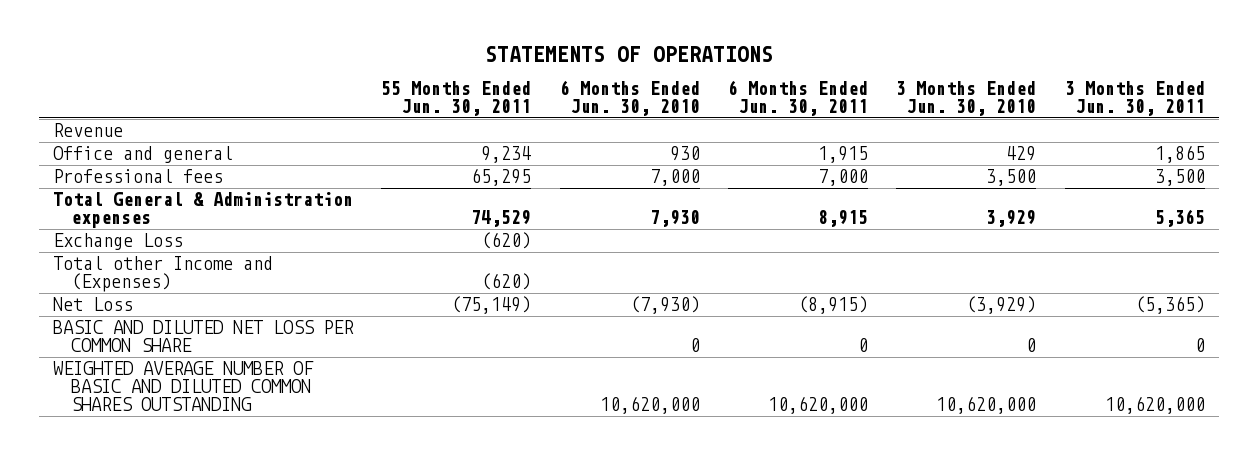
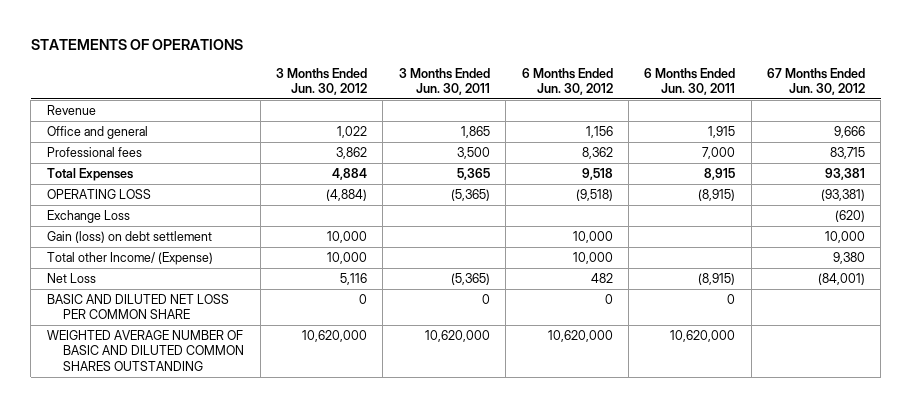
- | 55 Months Ended Jun. 30, 2011 | 6 Months Ended Jun. 30, 2010 | 6 Months Ended Jun. 30, 2011 | 3 Months Ended Jun. 30, 2010 | 3 Months Ended Jun. 30, 2011
+ | 3 Months Ended Jun. 30, 2012 | 3 Months Ended Jun. 30, 2011 | 6 Months Ended Jun. 30, 2012 | 6 Months Ended Jun. 30, 2011 | 67 Months Ended Jun. 30, 2012
- Total General & Administration expenses | 74,529 | 7,930 | 8,915 | 3,929 | 5,365
+ Total Expenses | 4,884 | 5,365 | 9,518 | 8,915 | 93,381
+ OPERATING LOSS | (4,884) | (5,365) | (9,518) | (8,915) | (93,381)
- Total other Income and (Expenses) | (620) | | | |
+ Gain (loss) on debt settlement | 10,000 | | 10,000 | | 10,000
+ Total other Income/ (Expense) | 10,000 | | 10,000 | | 9,380

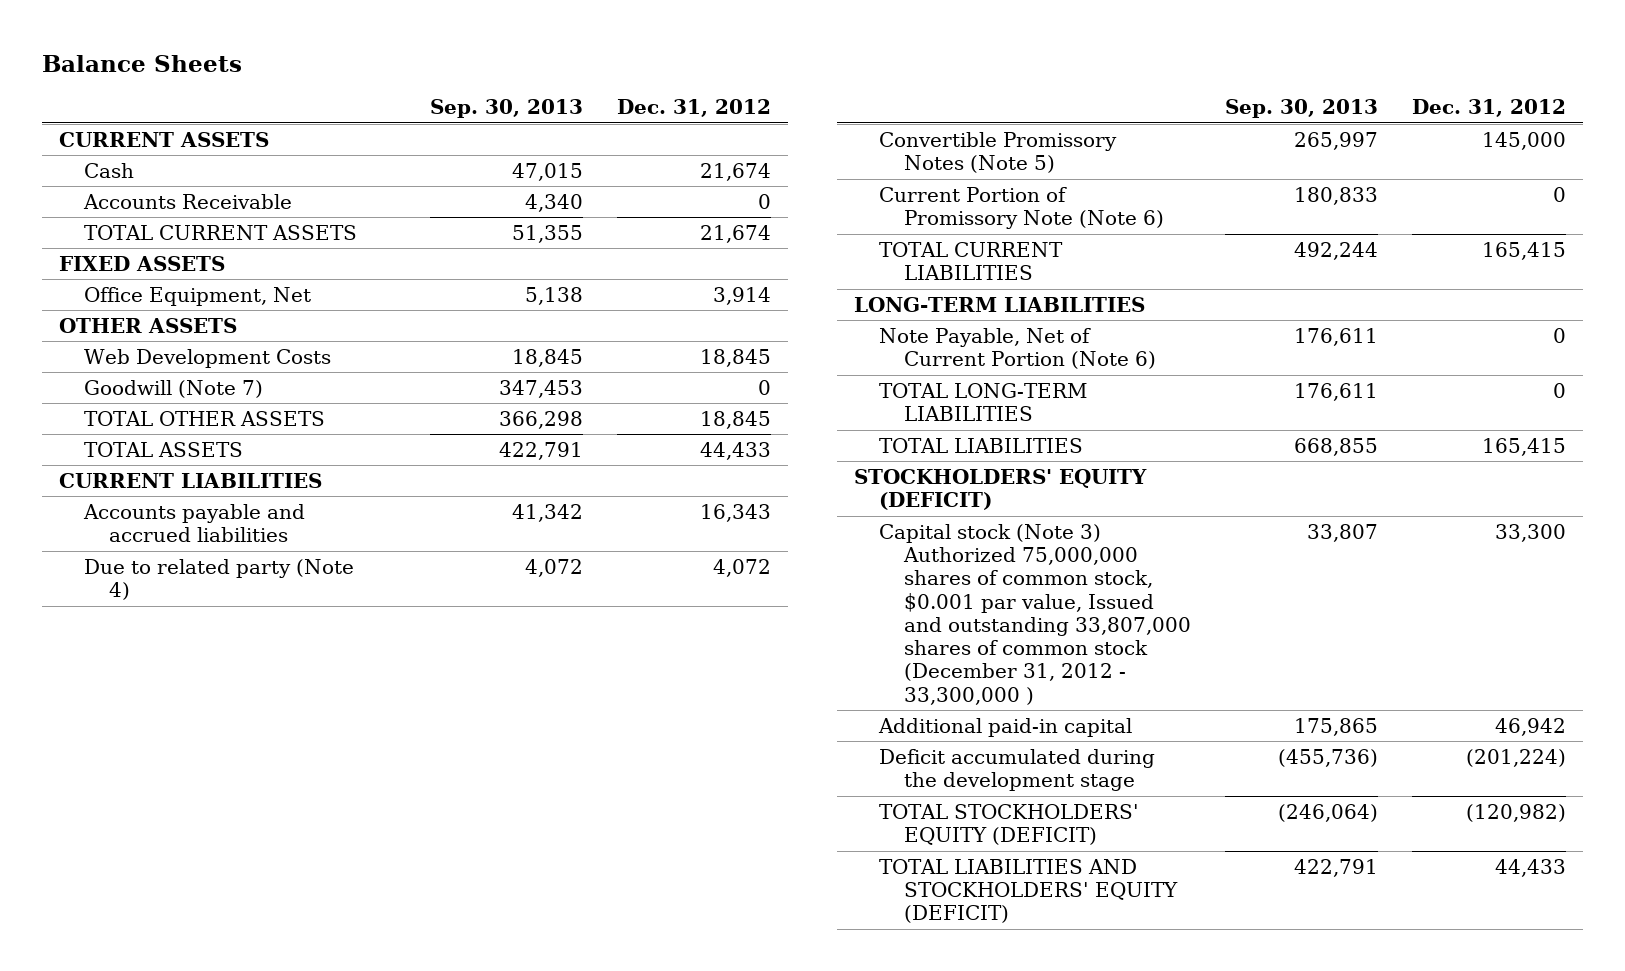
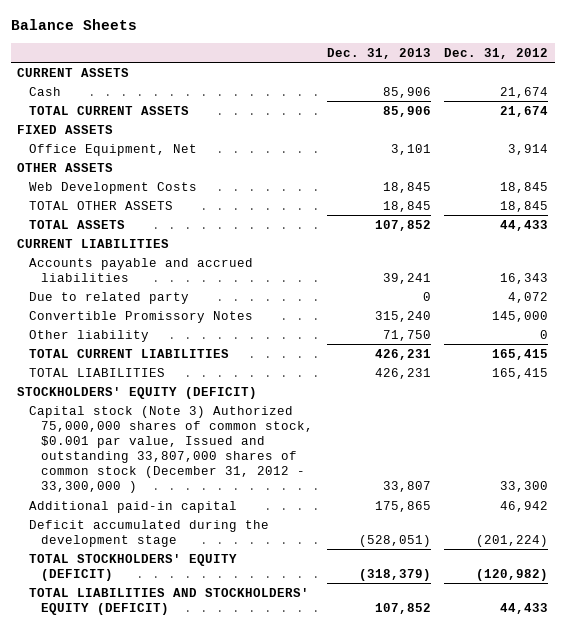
- | Sep. 30, 2013 | Dec. 31, 2012
+ | Dec. 31, 2013 | Dec. 31, 2012
- Accounts Receivable | 4,340 | 0
- Goodwill (Note 7) | 347,453 | 0
- Due to related party (Note 4) | 4,072 | 4,072
- Convertible Promissory Notes (Note 5) | 265,997 | 145,000
- Current Portion of Promissory Note (Note 6) | 180,833 | 0
+ Due to related party | 0 | 4,072
+ Convertible Promissory Notes | 315,240 | 145,000
+ Other liability | 71,750 | 0
- LONG-TERM LIABILITIES
- Note Payable, Net of Current Portion (Note 6) | 176,611 | 0
- TOTAL LONG-TERM LIABILITIES | 176,611 | 0

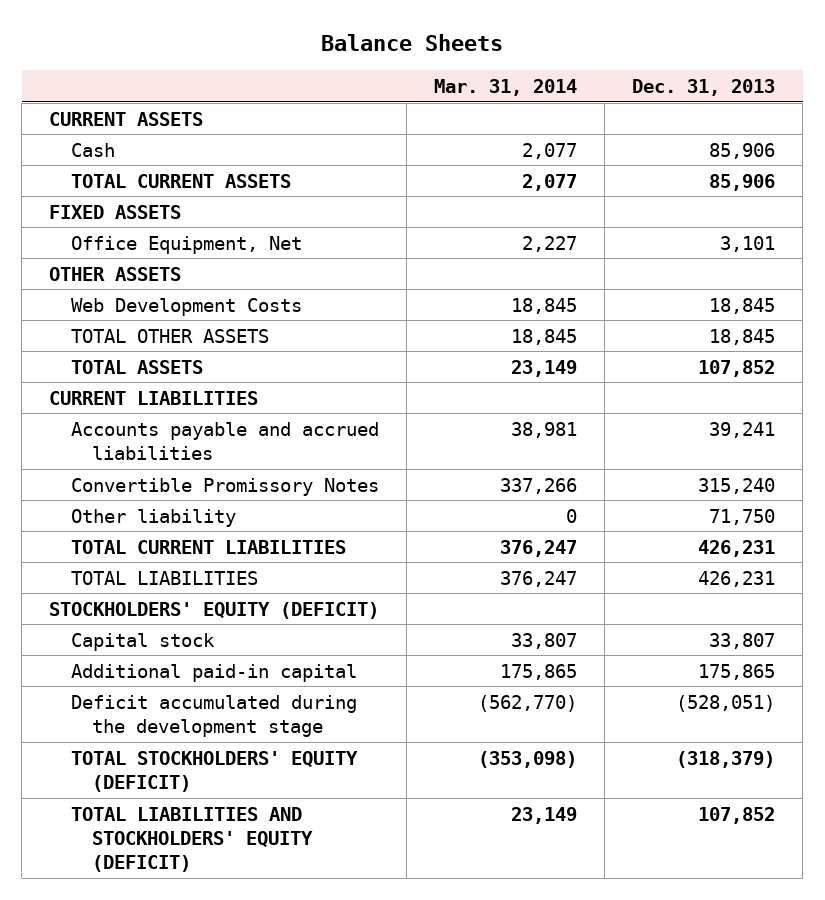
- | Dec. 31, 2013 | Dec. 31, 2012
+ | Mar. 31, 2014 | Dec. 31, 2013
- Due to related party | 0 | 4,072
- Capital stock (Note 3) Authorized 75,000,000 shares of common stock, $0.001 par value, Issued and outstanding 33,807,000 shares of common stock (December 31, 2012 - 33,300,000 ) | 33,807 | 33,300
+ Capital stock | 33,807 | 33,807

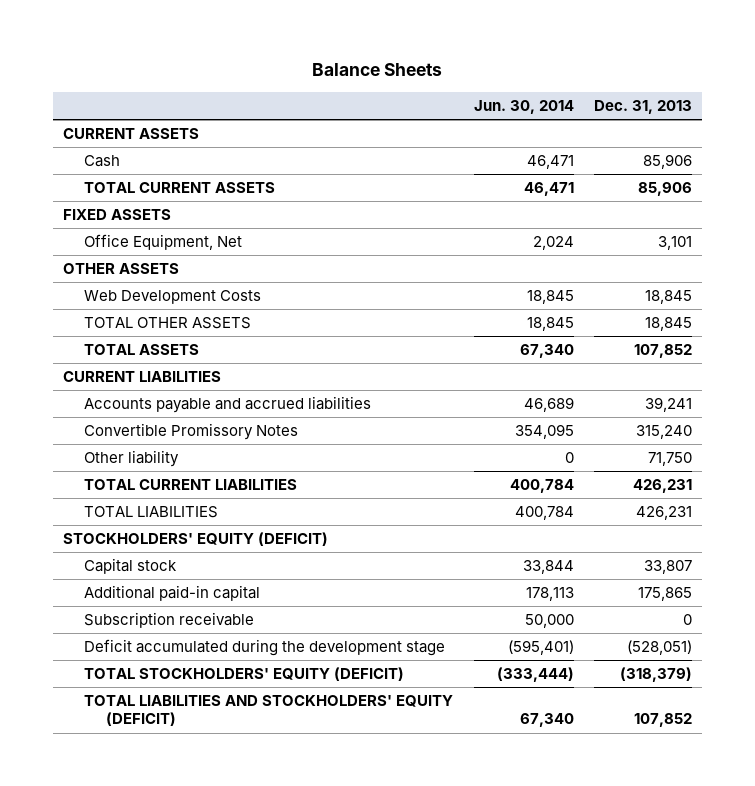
- | Mar. 31, 2014 | Dec. 31, 2013
+ | Jun. 30, 2014 | Dec. 31, 2013
+ Subscription receivable | 50,000 | 0

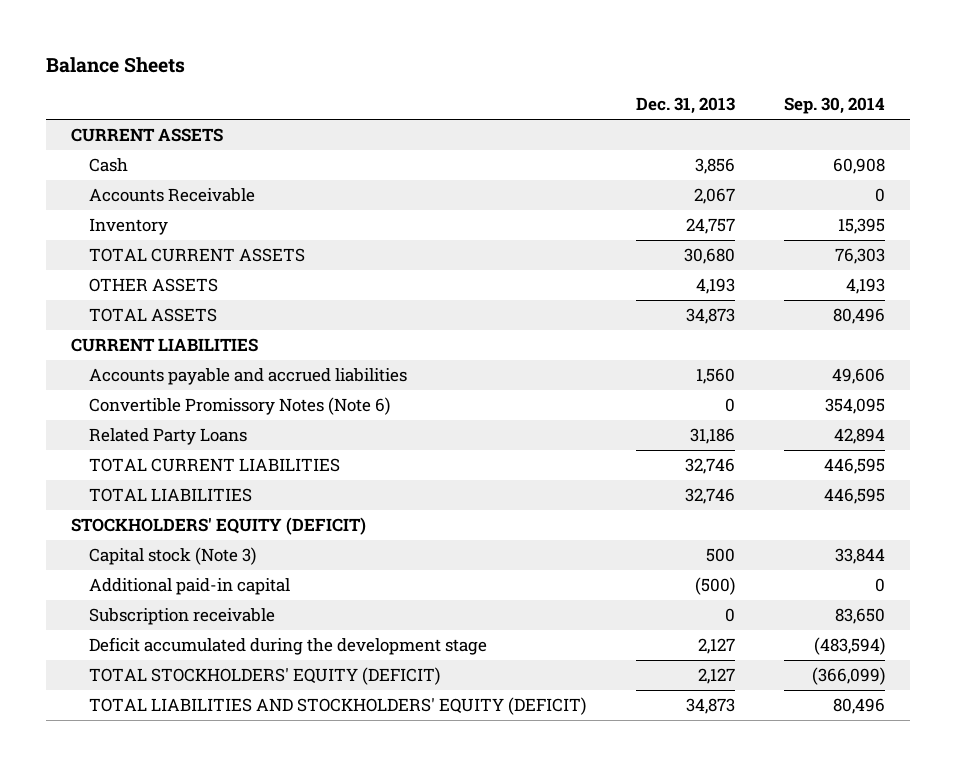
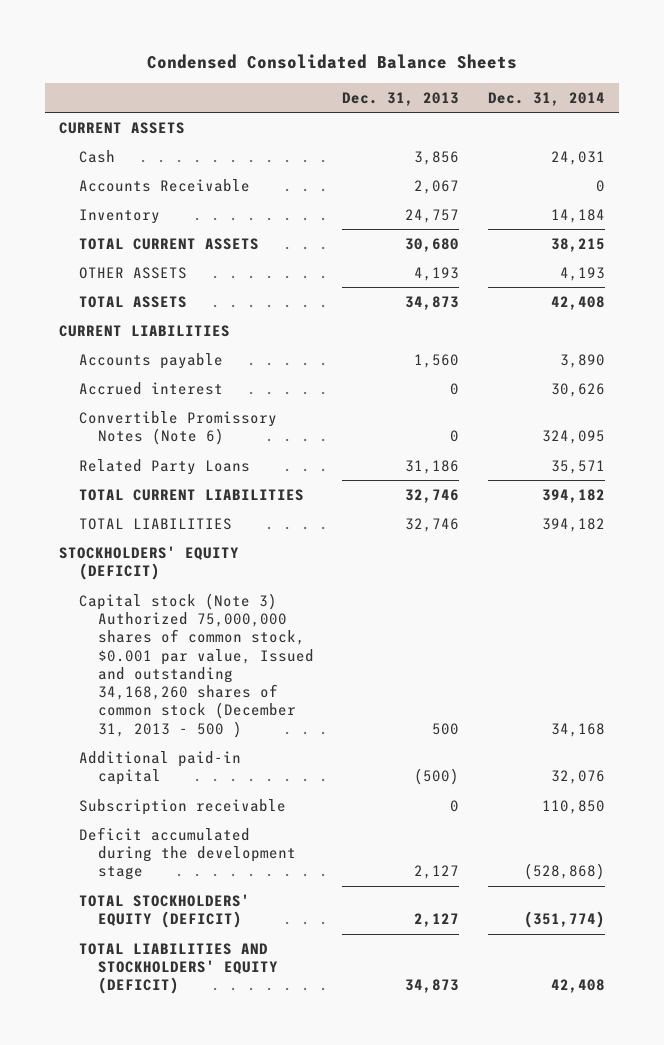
- Balance Sheets
+ Condensed Consolidated Balance Sheets
- | Dec. 31, 2013 | Sep. 30, 2014
+ | Dec. 31, 2013 | Dec. 31, 2014
- Accounts payable and accrued liabilities | 1,560 | 49,606
+ Accounts payable | 1,560 | 3,890
+ Accrued interest | 0 | 30,626
- Capital stock (Note 3) | 500 | 33,844
+ Capital stock (Note 3) Authorized 75,000,000 shares of common stock, $0.001 par value, Issued and outstanding 34,168,260 shares of common stock (December 31, 2013 - 500 ) | 500 | 34,168

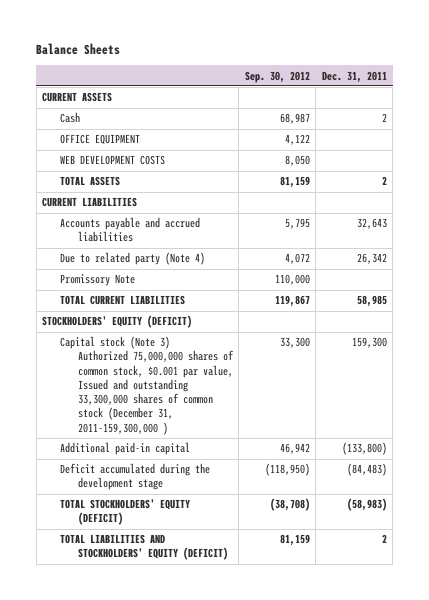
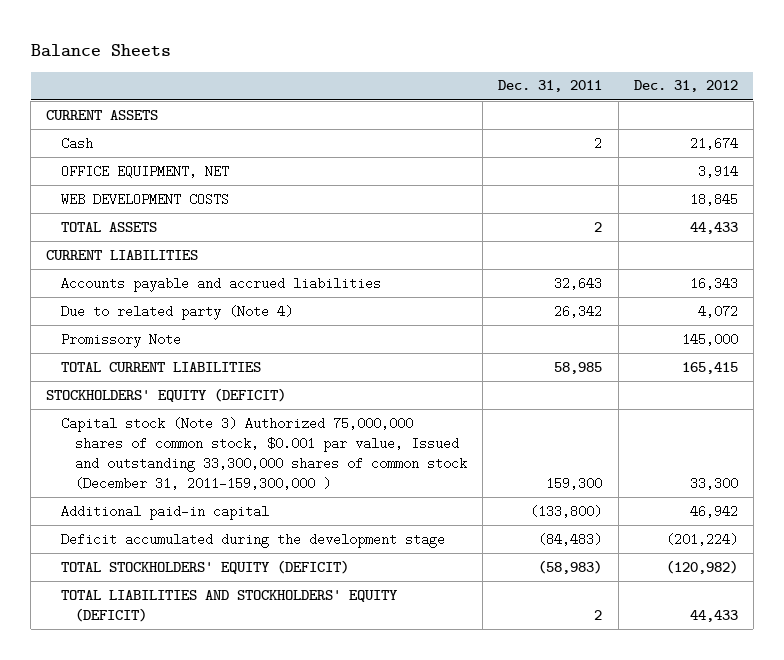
- | Sep. 30, 2012 | Dec. 31, 2011
+ | Dec. 31, 2011 | Dec. 31, 2012
- OFFICE EQUIPMENT | 4,122 |
+ OFFICE EQUIPMENT, NET | | 3,914

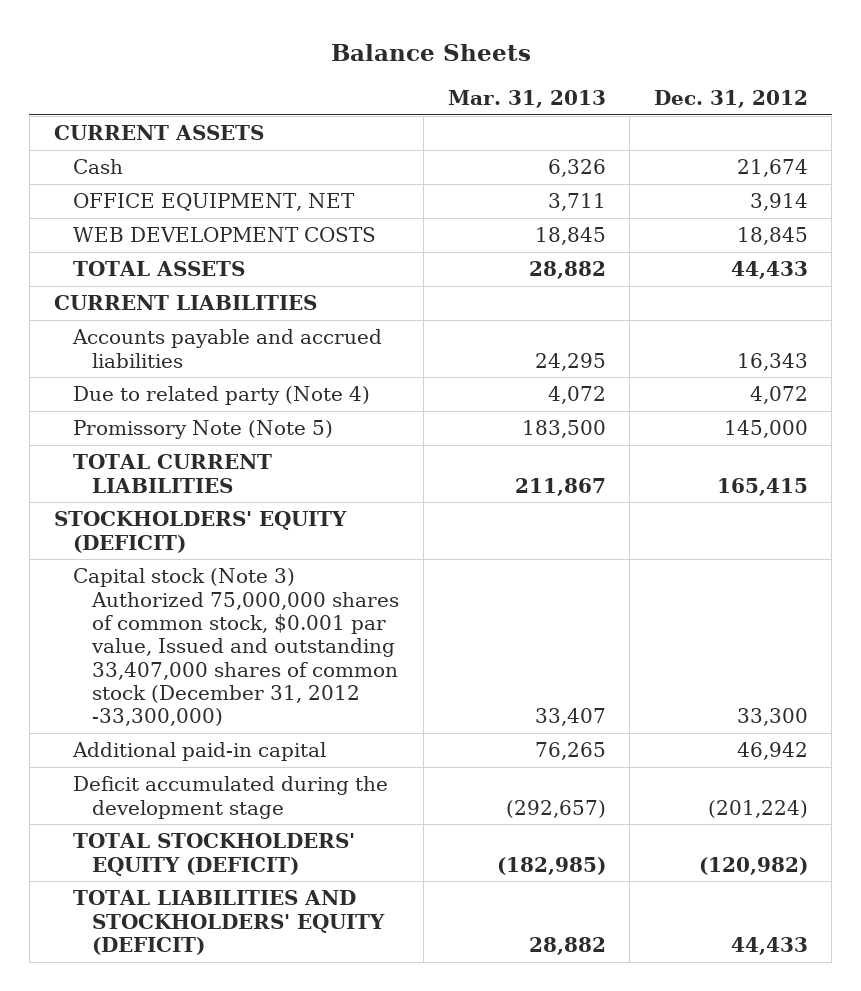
- | Dec. 31, 2011 | Dec. 31, 2012
+ | Mar. 31, 2013 | Dec. 31, 2012
- Promissory Note | | 145,000
+ Promissory Note (Note 5) | 183,500 | 145,000
- Capital stock (Note 3) Authorized 75,000,000 shares of common stock, $0.001 par value, Issued and outstanding 33,300,000 shares of common stock (December 31, 2011-159,300,000 ) | 159,300 | 33,300
+ Capital stock (Note 3) Authorized 75,000,000 shares of common stock, $0.001 par value, Issued and outstanding 33,407,000 shares of common stock (December 31, 2012 -33,300,000) | 33,407 | 33,300

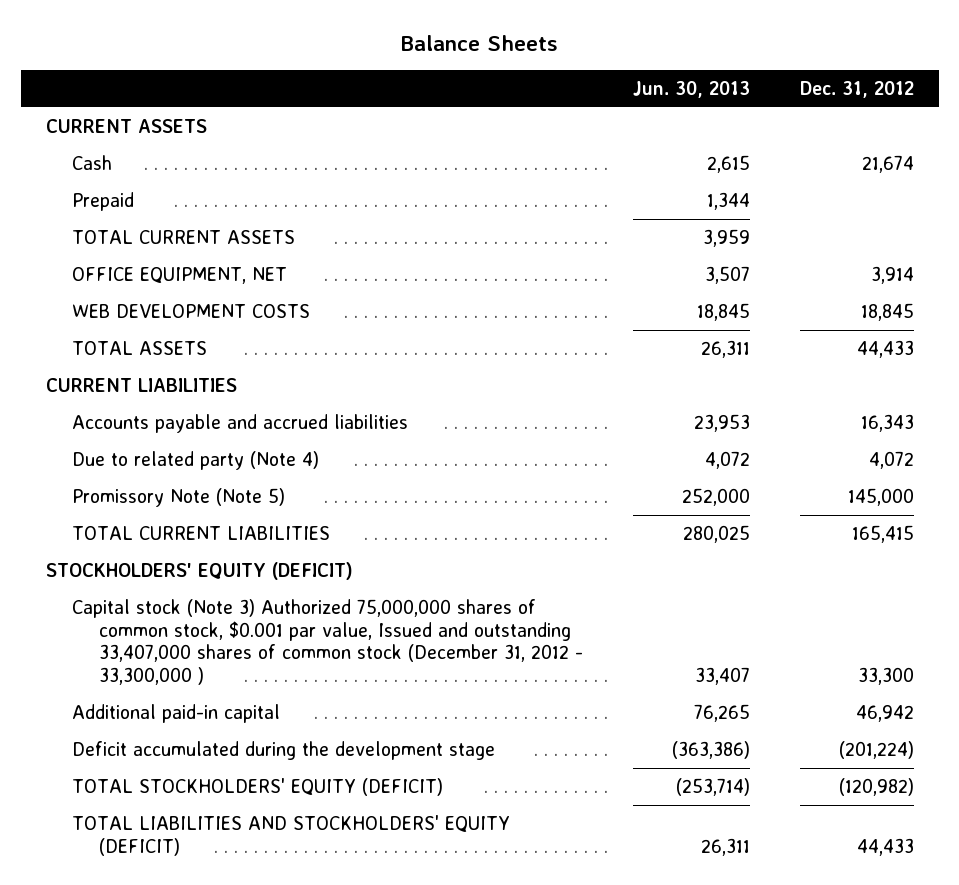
- | Mar. 31, 2013 | Dec. 31, 2012
+ | Jun. 30, 2013 | Dec. 31, 2012
+ Prepaid | 1,344 |
+ TOTAL CURRENT ASSETS | 3,959 |
- Capital stock (Note 3) Authorized 75,000,000 shares of common stock, $0.001 par value, Issued and outstanding 33,407,000 shares of common stock (December 31, 2012 -33,300,000) | 33,407 | 33,300
+ Capital stock (Note 3) Authorized 75,000,000 shares of common stock, $0.001 par value, Issued and outstanding 33,407,000 shares of common stock (December 31, 2012 - 33,300,000 ) | 33,407 | 33,300

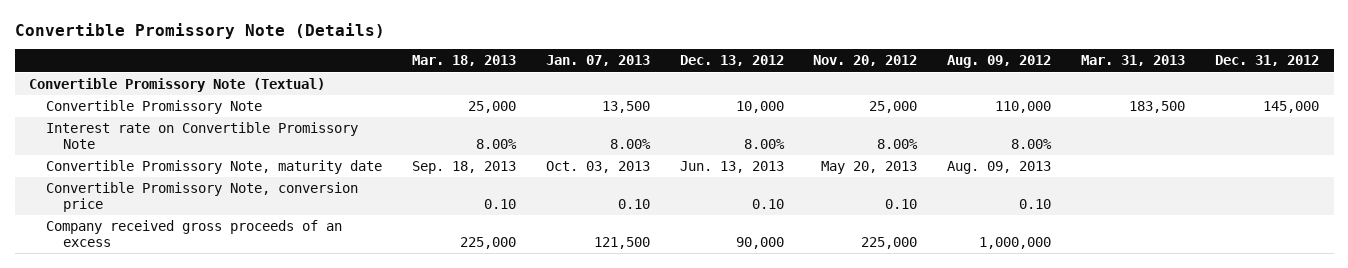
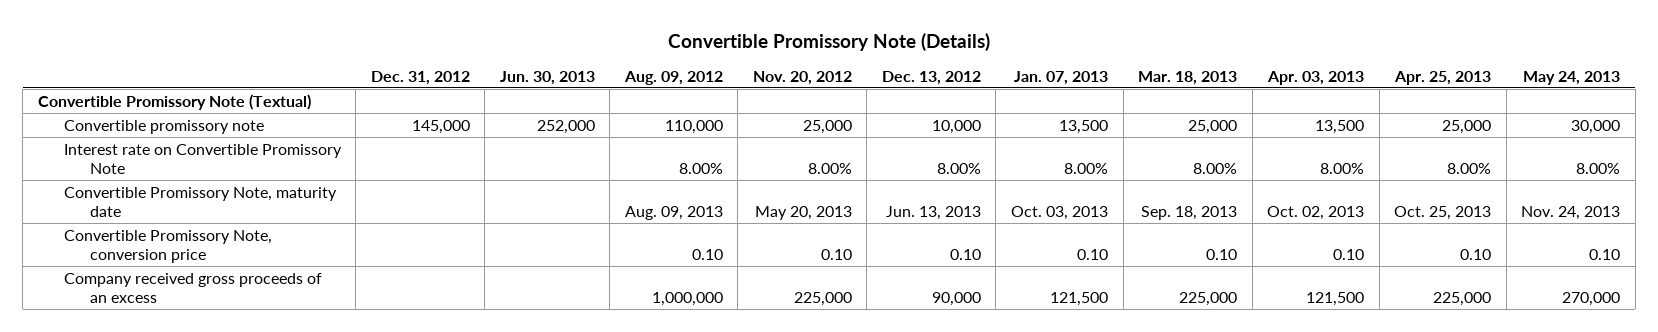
- | Mar. 18, 2013 | Jan. 07, 2013 | Dec. 13, 2012 | Nov. 20, 2012 | Aug. 09, 2012 | Mar. 31, 2013 | Dec. 31, 2012
+ | Dec. 31, 2012 | Jun. 30, 2013 | Aug. 09, 2012 | Nov. 20, 2012 | Dec. 13, 2012 | Jan. 07, 2013 | Mar. 18, 2013 | Apr. 03, 2013 | Apr. 25, 2013 | May 24, 2013
- Convertible Promissory Note | 25,000 | 13,500 | 10,000 | 25,000 | 110,000 | 183,500 | 145,000
+ Convertible promissory note | 145,000 | 252,000 | 110,000 | 25,000 | 10,000 | 13,500 | 25,000 | 13,500 | 25,000 | 30,000

